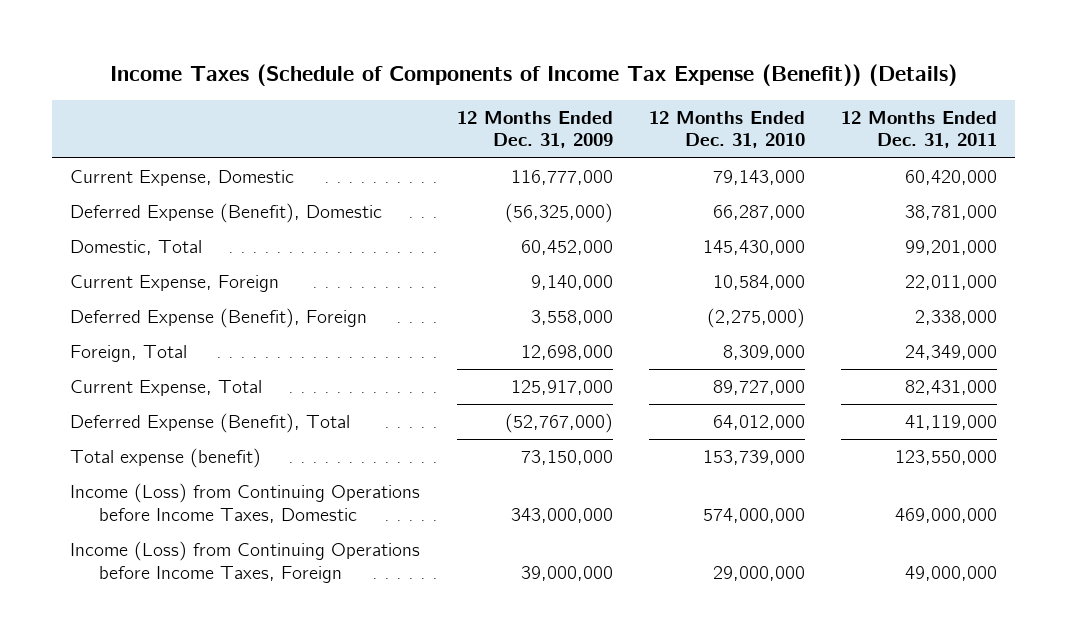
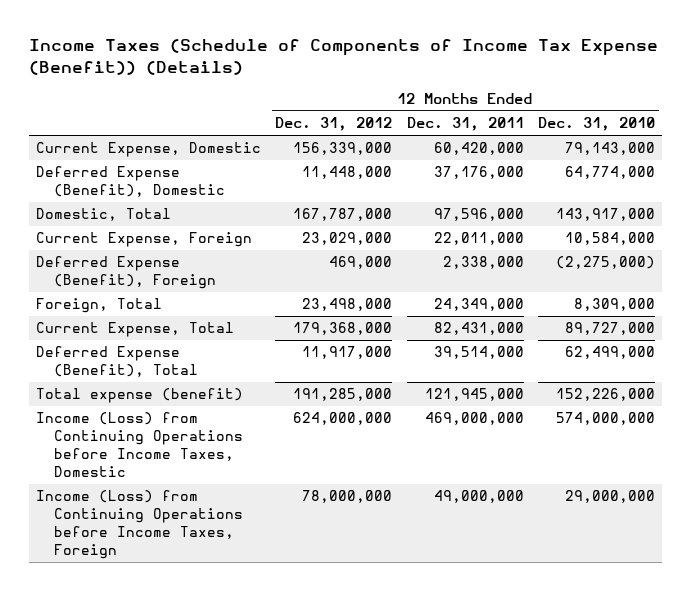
- | 12 Months Ended Dec. 31, 2009 | 12 Months Ended Dec. 31, 2010 | 12 Months Ended Dec. 31, 2011
+ | 12 Months Ended Dec. 31, 2012 | 12 Months Ended Dec. 31, 2011 | 12 Months Ended Dec. 31, 2010
- Deferred Expense (Benefit), Domestic | (56,325,000) | 66,287,000 | 38,781,000
- Domestic, Total | 60,452,000 | 145,430,000 | 99,201,000
+ Deferred Expense (Benefit), Domestic | 11,448,000 | 37,176,000 | 64,774,000
+ Domestic, Total | 167,787,000 | 97,596,000 | 143,917,000
- Deferred Expense (Benefit), Total | (52,767,000) | 64,012,000 | 41,119,000
- Total expense (benefit) | 73,150,000 | 153,739,000 | 123,550,000
+ Deferred Expense (Benefit), Total | 11,917,000 | 39,514,000 | 62,499,000
+ Total expense (benefit) | 191,285,000 | 121,945,000 | 152,226,000

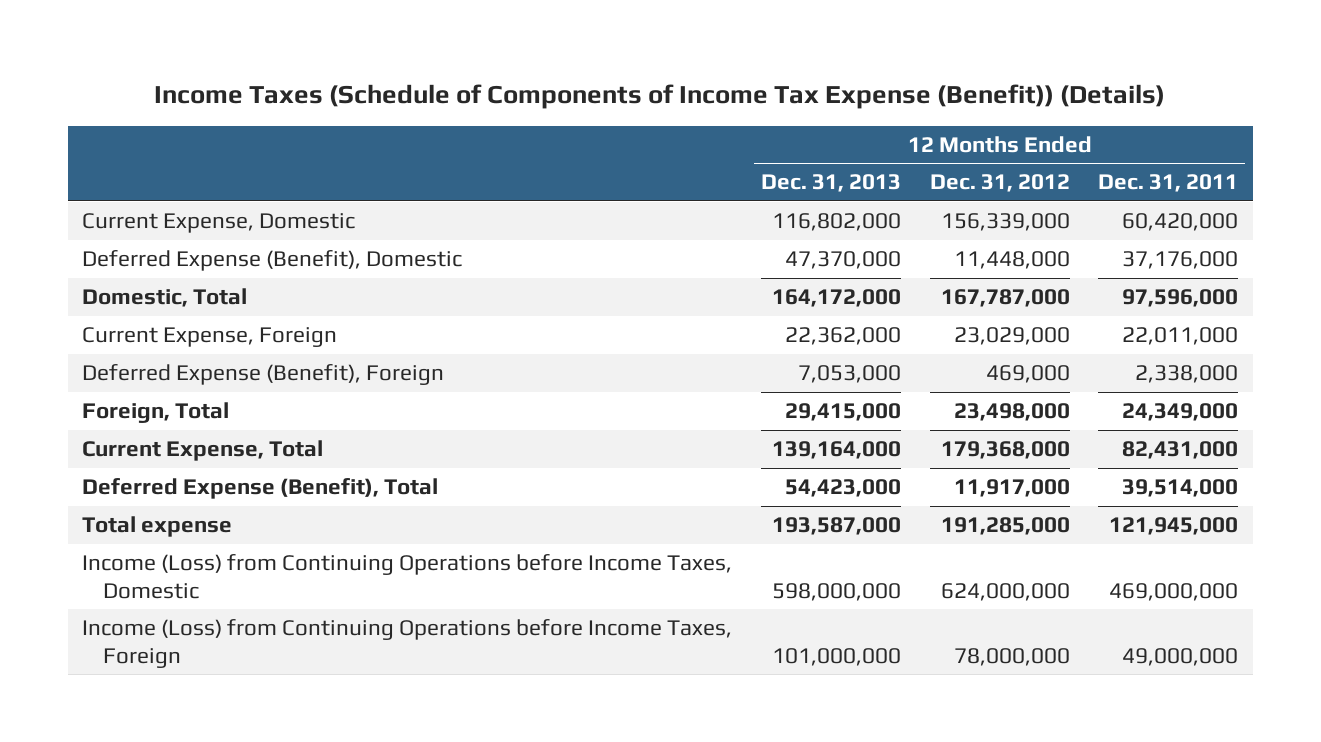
- | 12 Months Ended Dec. 31, 2012 | 12 Months Ended Dec. 31, 2011 | 12 Months Ended Dec. 31, 2010
+ | 12 Months Ended Dec. 31, 2013 | 12 Months Ended Dec. 31, 2012 | 12 Months Ended Dec. 31, 2011
- Total expense (benefit) | 191,285,000 | 121,945,000 | 152,226,000
+ Total expense | 193,587,000 | 191,285,000 | 121,945,000

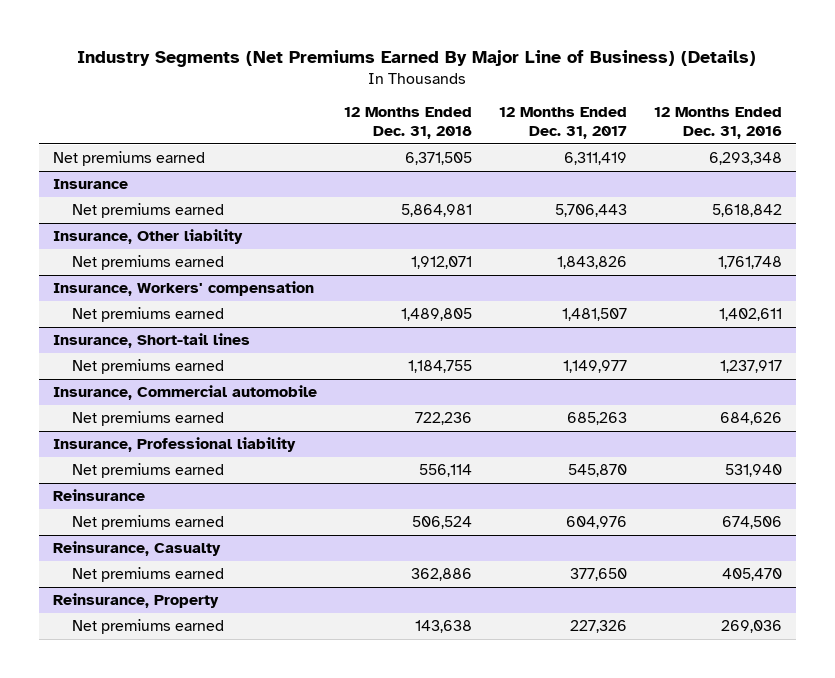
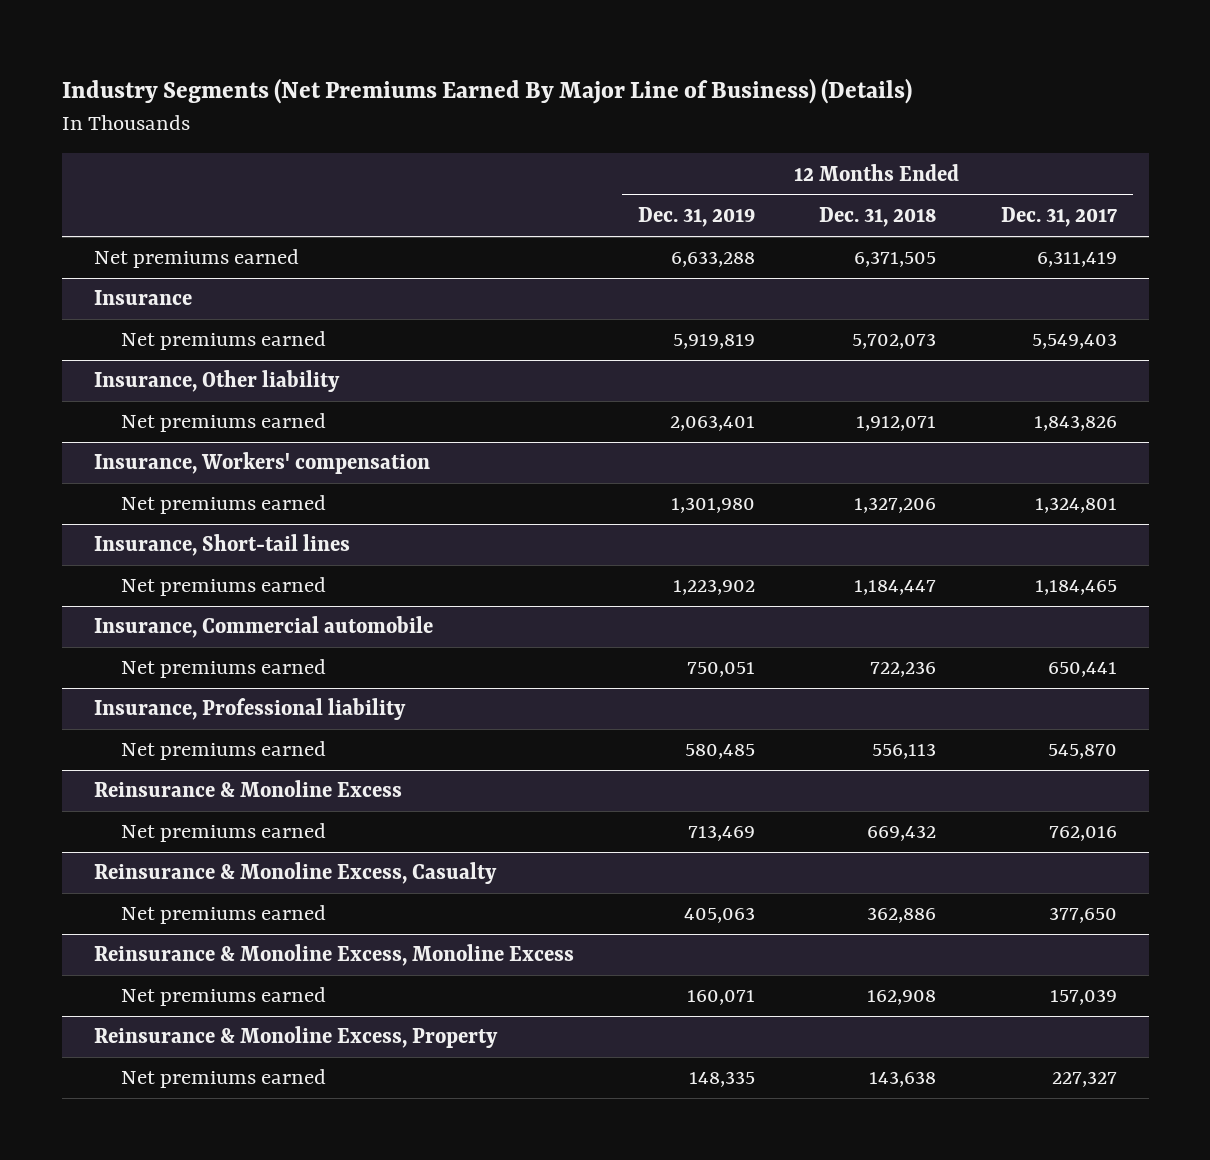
- | 12 Months Ended Dec. 31, 2018 | 12 Months Ended Dec. 31, 2017 | 12 Months Ended Dec. 31, 2016
+ | 12 Months Ended Dec. 31, 2019 | 12 Months Ended Dec. 31, 2018 | 12 Months Ended Dec. 31, 2017
@ Insurance
- Net premiums earned | 5,864,981 | 5,706,443 | 5,618,842
+ Net premiums earned | 5,919,819 | 5,702,073 | 5,549,403
@ Insurance, Workers' compensation
- Net premiums earned | 1,489,805 | 1,481,507 | 1,402,611
+ Net premiums earned | 1,301,980 | 1,327,206 | 1,324,801
@ Insurance, Short-tail lines
- Net premiums earned | 1,184,755 | 1,149,977 | 1,237,917
+ Net premiums earned | 1,223,902 | 1,184,447 | 1,184,465
@ Insurance, Commercial automobile
- Net premiums earned | 722,236 | 685,263 | 684,626
+ Net premiums earned | 750,051 | 722,236 | 650,441
@ Insurance, Professional liability
- Net premiums earned | 556,114 | 545,870 | 531,940
- Reinsurance
- Net premiums earned | 506,524 | 604,976 | 674,506
- Reinsurance, Casualty
@ Insurance, Professional liability
+ Net premiums earned | 580,485 | 556,113 | 545,870
+ Reinsurance & Monoline Excess
+ Net premiums earned | 713,469 | 669,432 | 762,016
+ Reinsurance & Monoline Excess, Casualty
- Reinsurance, Property
- Net premiums earned | 143,638 | 227,326 | 269,036
+ Reinsurance & Monoline Excess, Monoline Excess
+ Net premiums earned | 160,071 | 162,908 | 157,039
+ Reinsurance & Monoline Excess, Property
+ Net premiums earned | 148,335 | 143,638 | 227,327

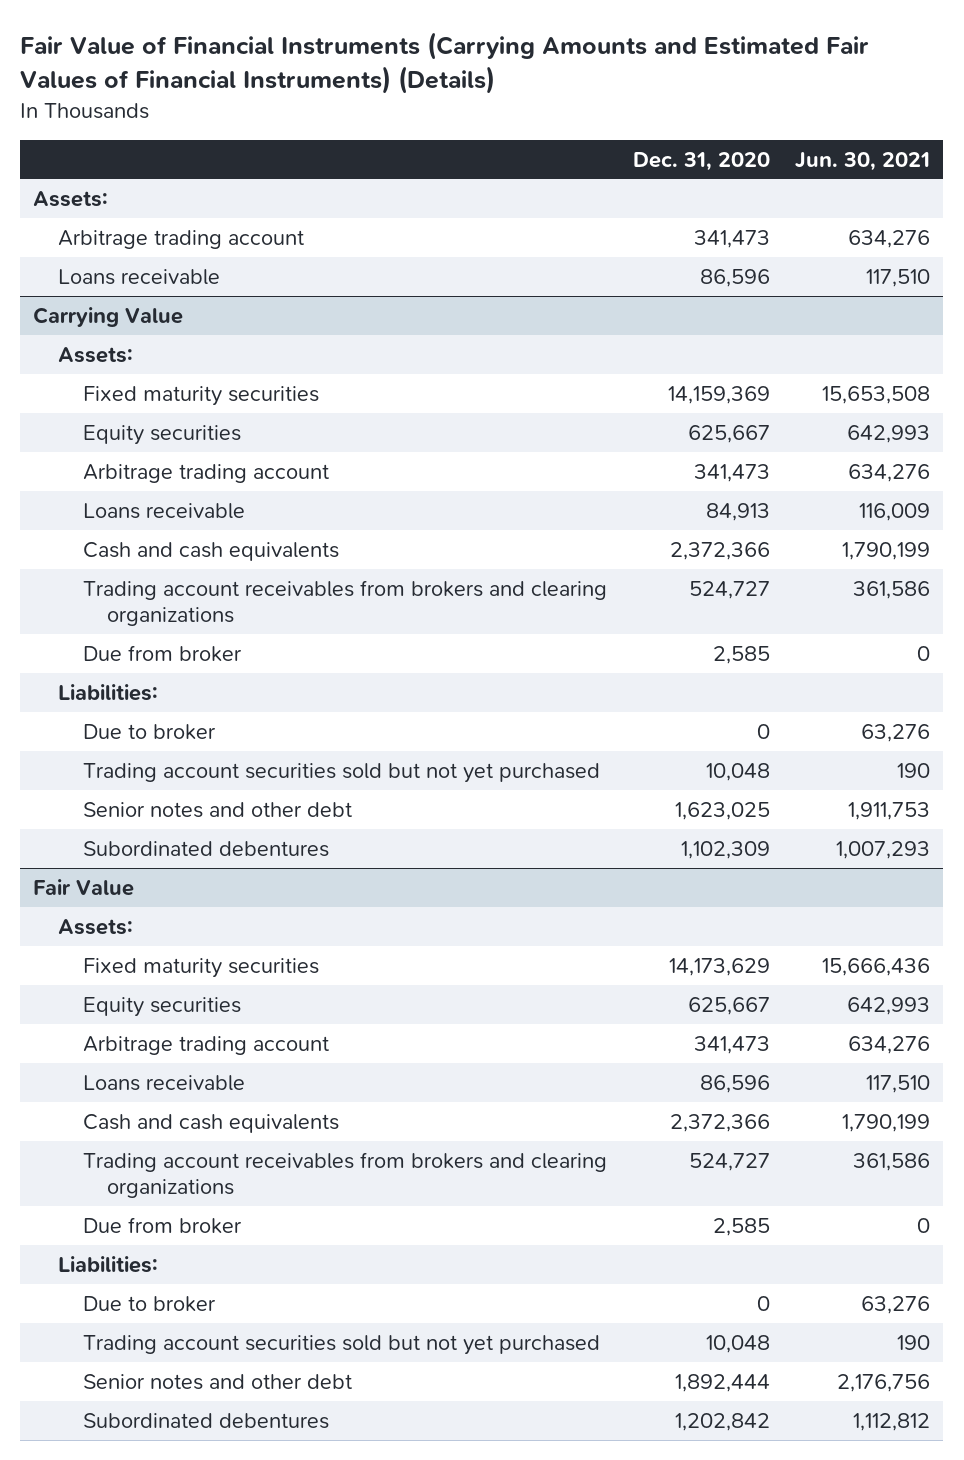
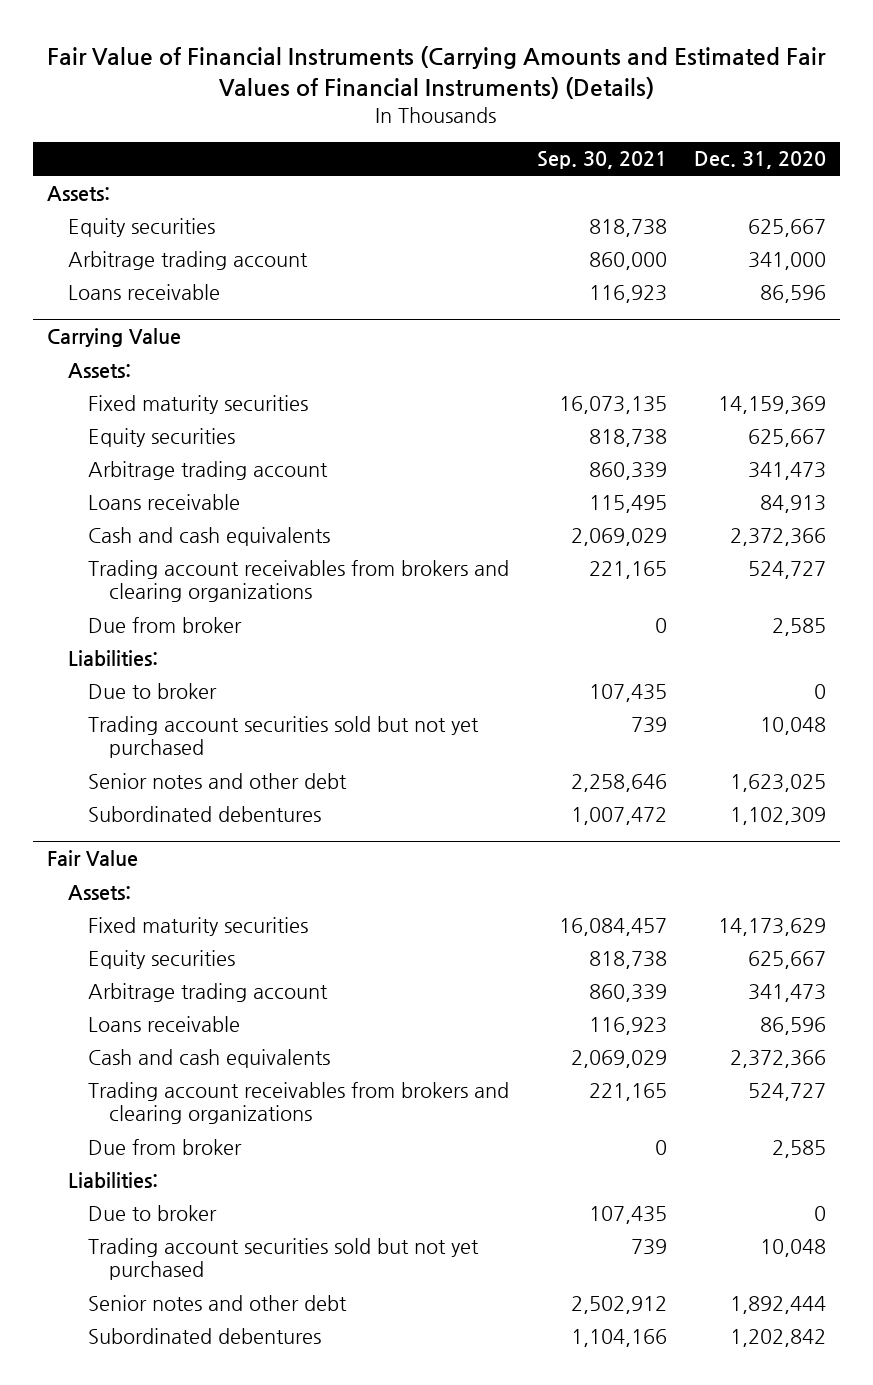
- | Dec. 31, 2020 | Jun. 30, 2021
+ | Sep. 30, 2021 | Dec. 31, 2020
- Arbitrage trading account | 341,473 | 634,276
+ Equity securities | 818,738 | 625,667
+ Arbitrage trading account | 860,000 | 341,000

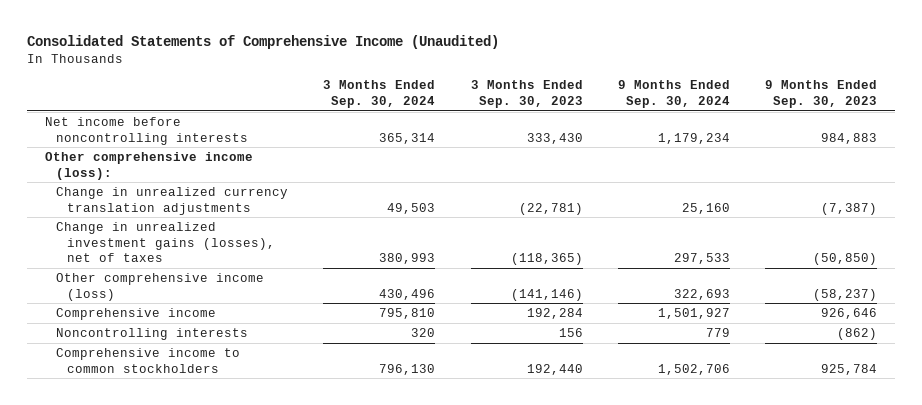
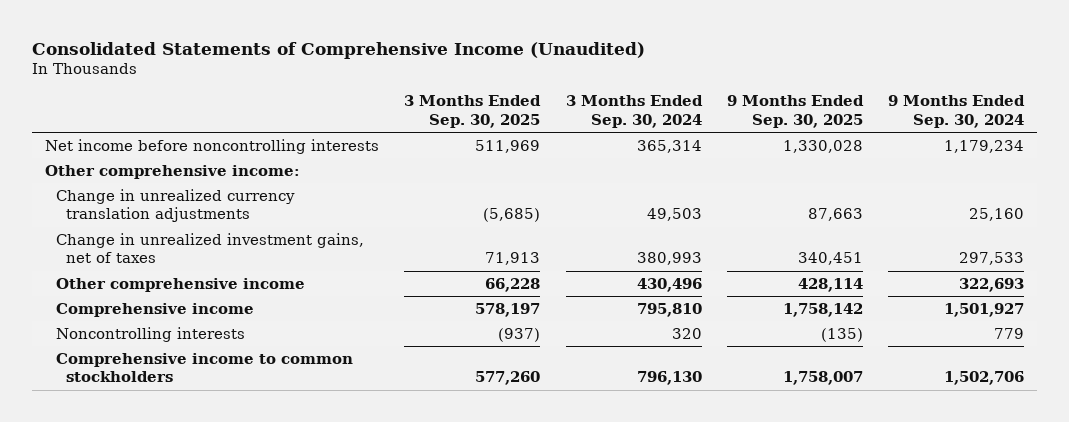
- | 3 Months Ended Sep. 30, 2024 | 3 Months Ended Sep. 30, 2023 | 9 Months Ended Sep. 30, 2024 | 9 Months Ended Sep. 30, 2023
+ | 3 Months Ended Sep. 30, 2025 | 3 Months Ended Sep. 30, 2024 | 9 Months Ended Sep. 30, 2025 | 9 Months Ended Sep. 30, 2024
- Other comprehensive income (loss):
+ Other comprehensive income:
- Change in unrealized investment gains (losses), net of taxes | 380,993 | (118,365) | 297,533 | (50,850)
- Other comprehensive income (loss) | 430,496 | (141,146) | 322,693 | (58,237)
+ Change in unrealized investment gains, net of taxes | 71,913 | 380,993 | 340,451 | 297,533
+ Other comprehensive income | 66,228 | 430,496 | 428,114 | 322,693

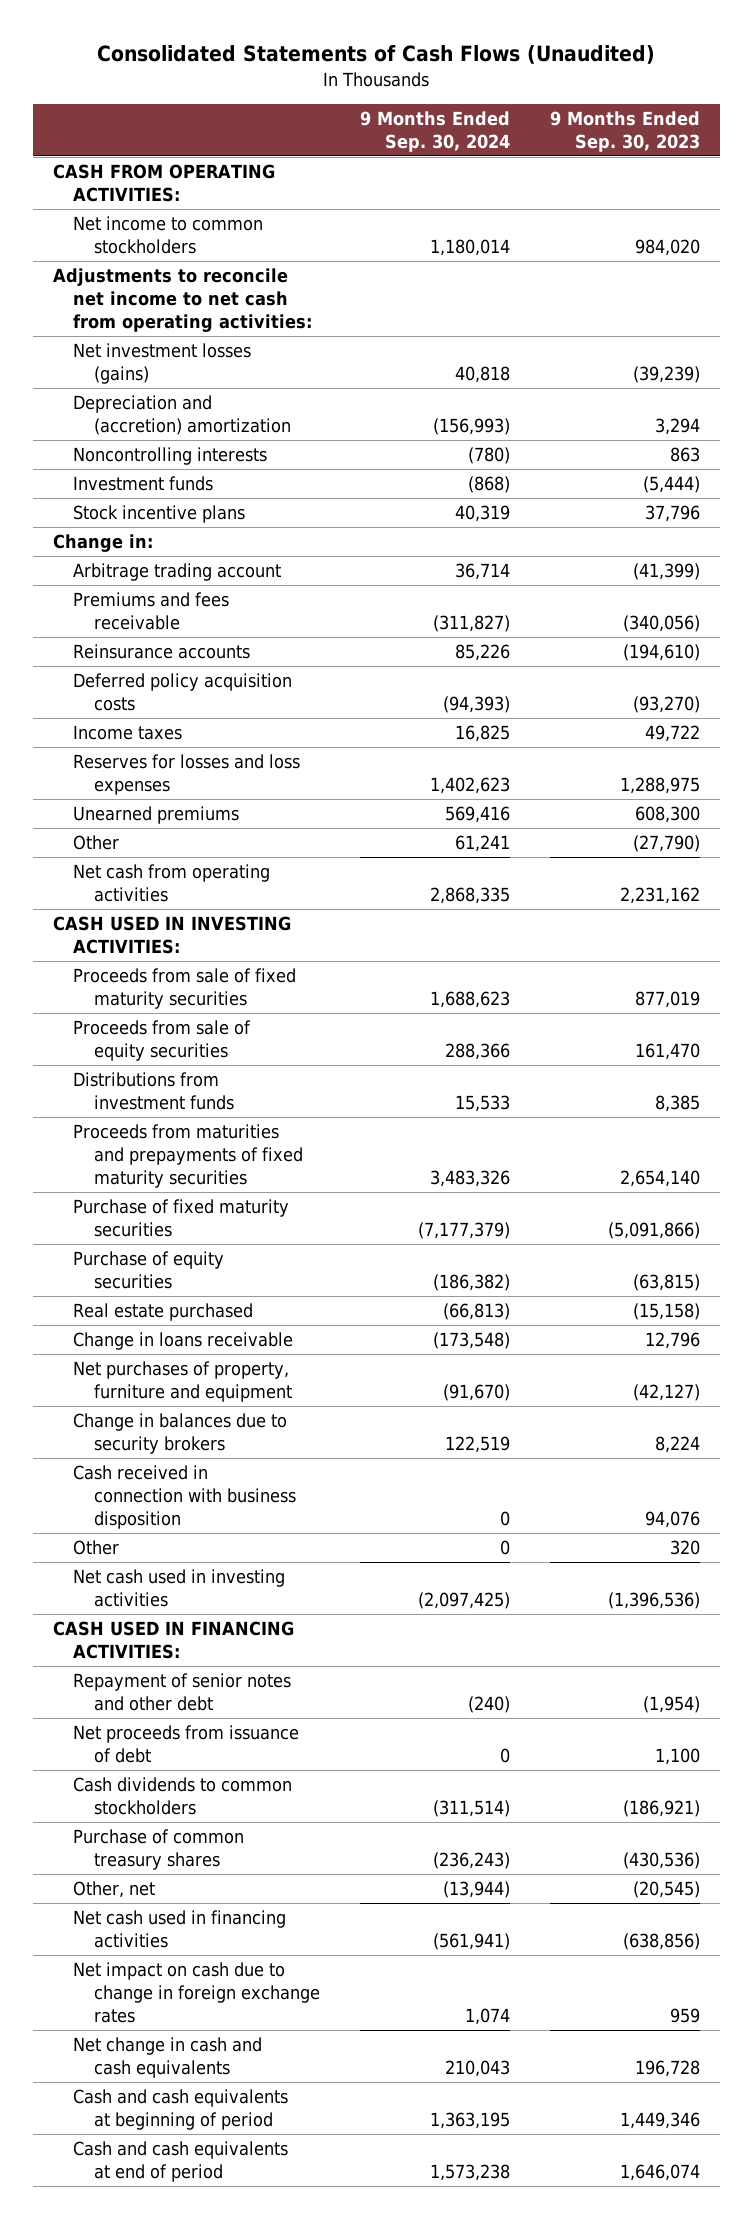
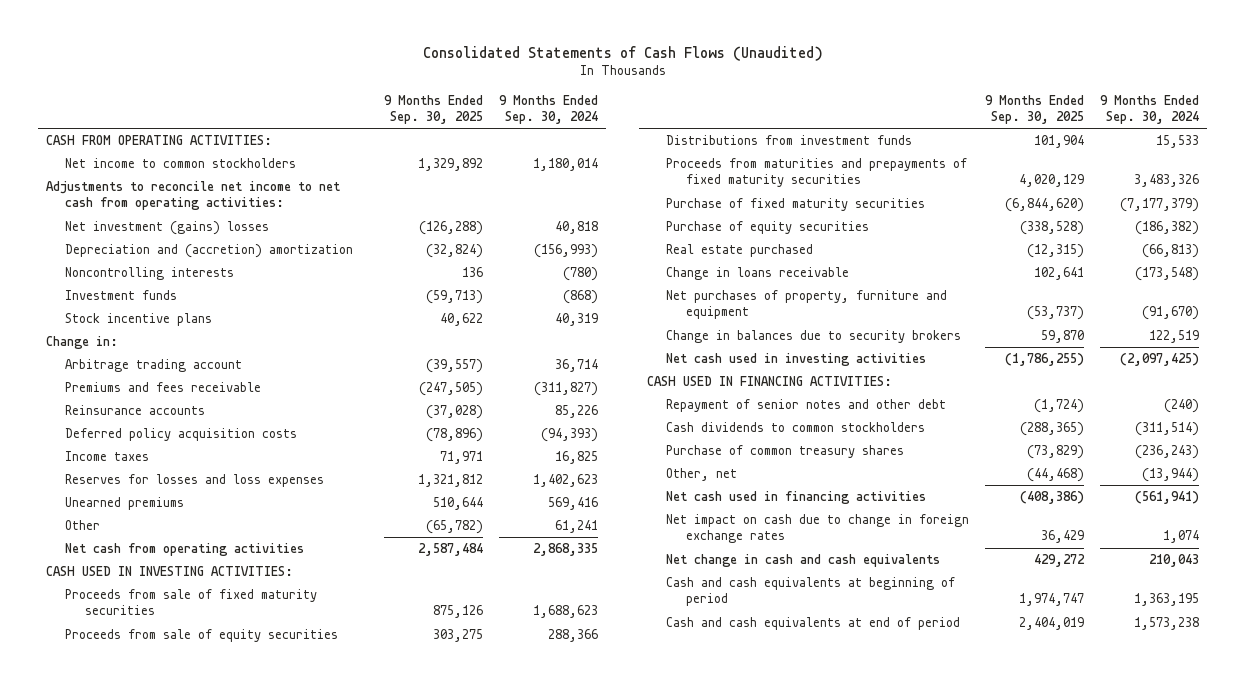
- | 9 Months Ended Sep. 30, 2024 | 9 Months Ended Sep. 30, 2023
+ | 9 Months Ended Sep. 30, 2025 | 9 Months Ended Sep. 30, 2024
- Net investment losses (gains) | 40,818 | (39,239)
+ Net investment (gains) losses | (126,288) | 40,818
- Cash received in connection with business disposition | 0 | 94,076
- Other | 0 | 320
- Net proceeds from issuance of debt | 0 | 1,100

